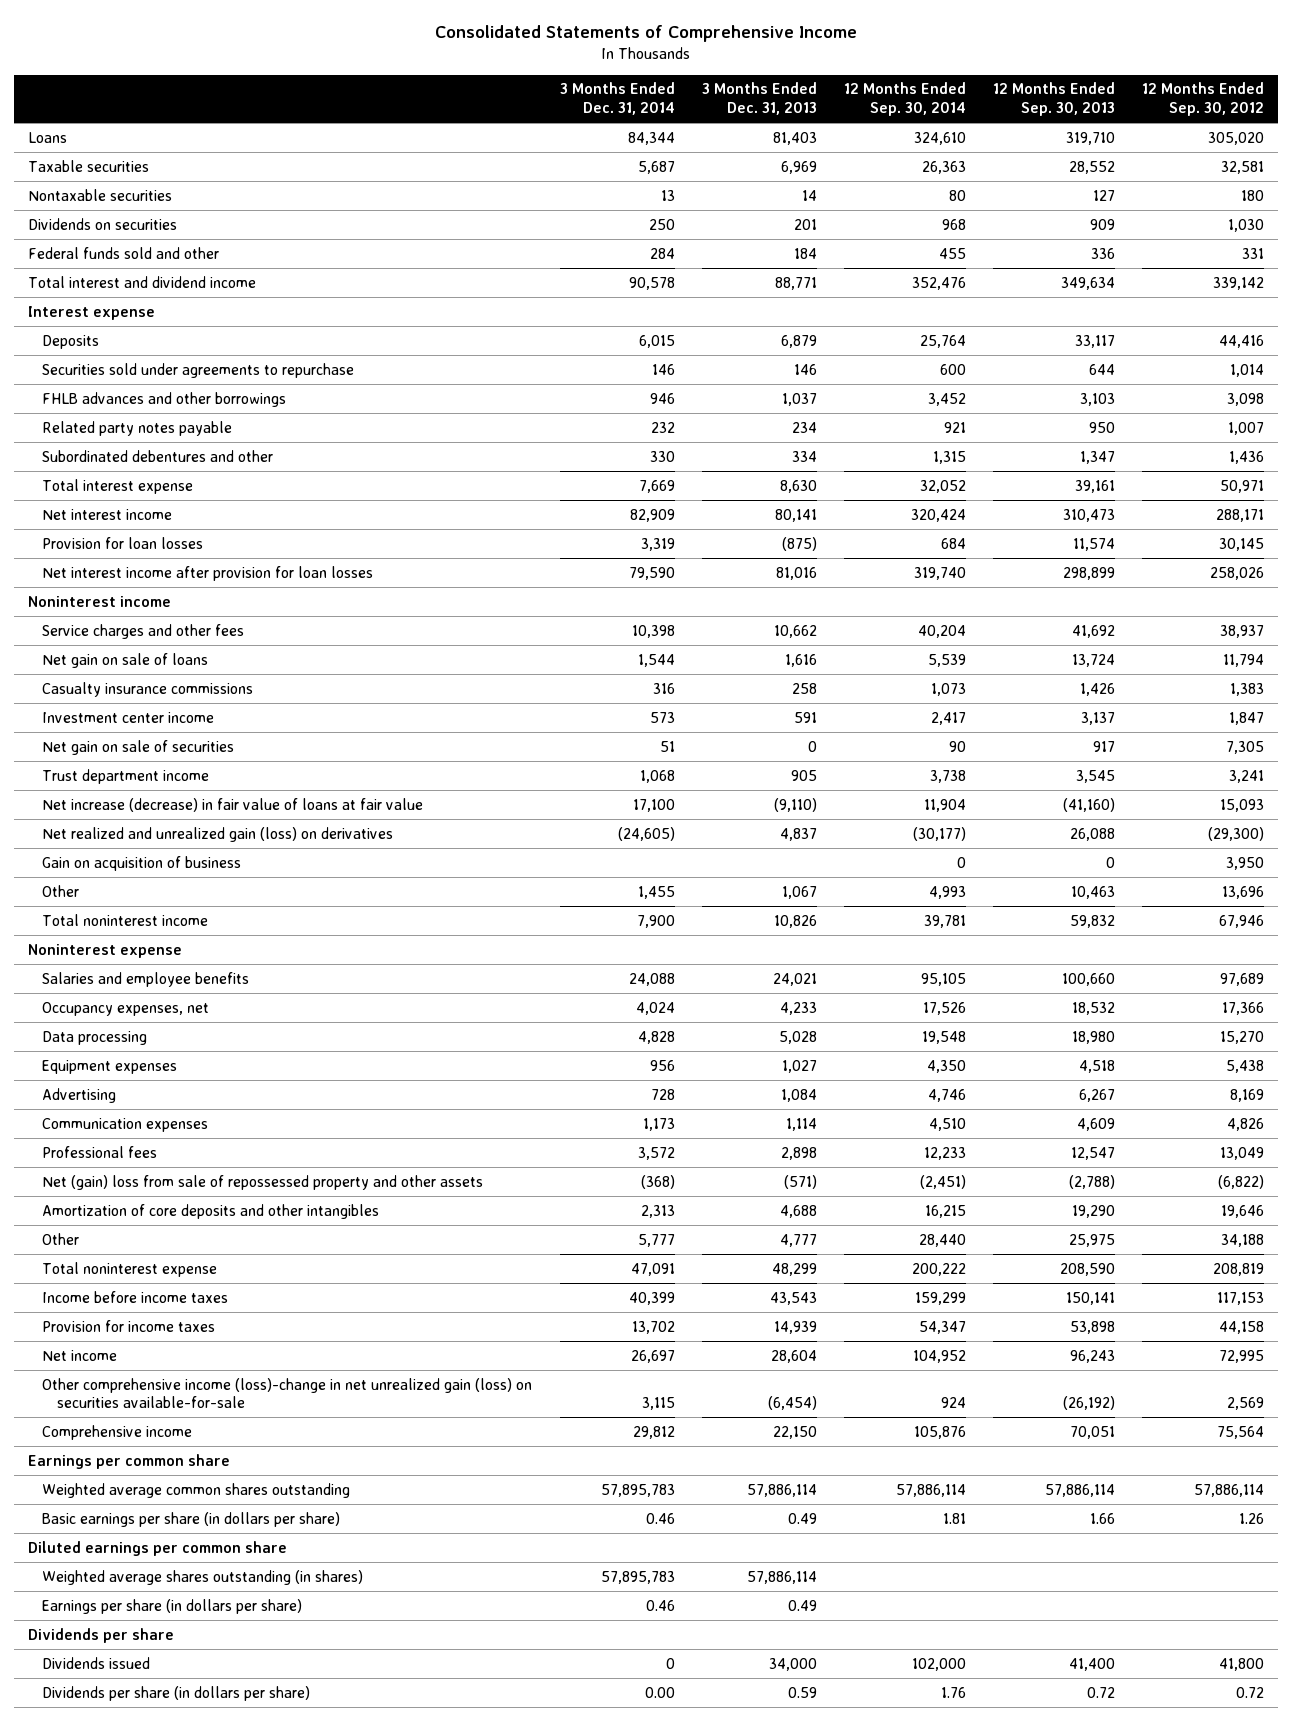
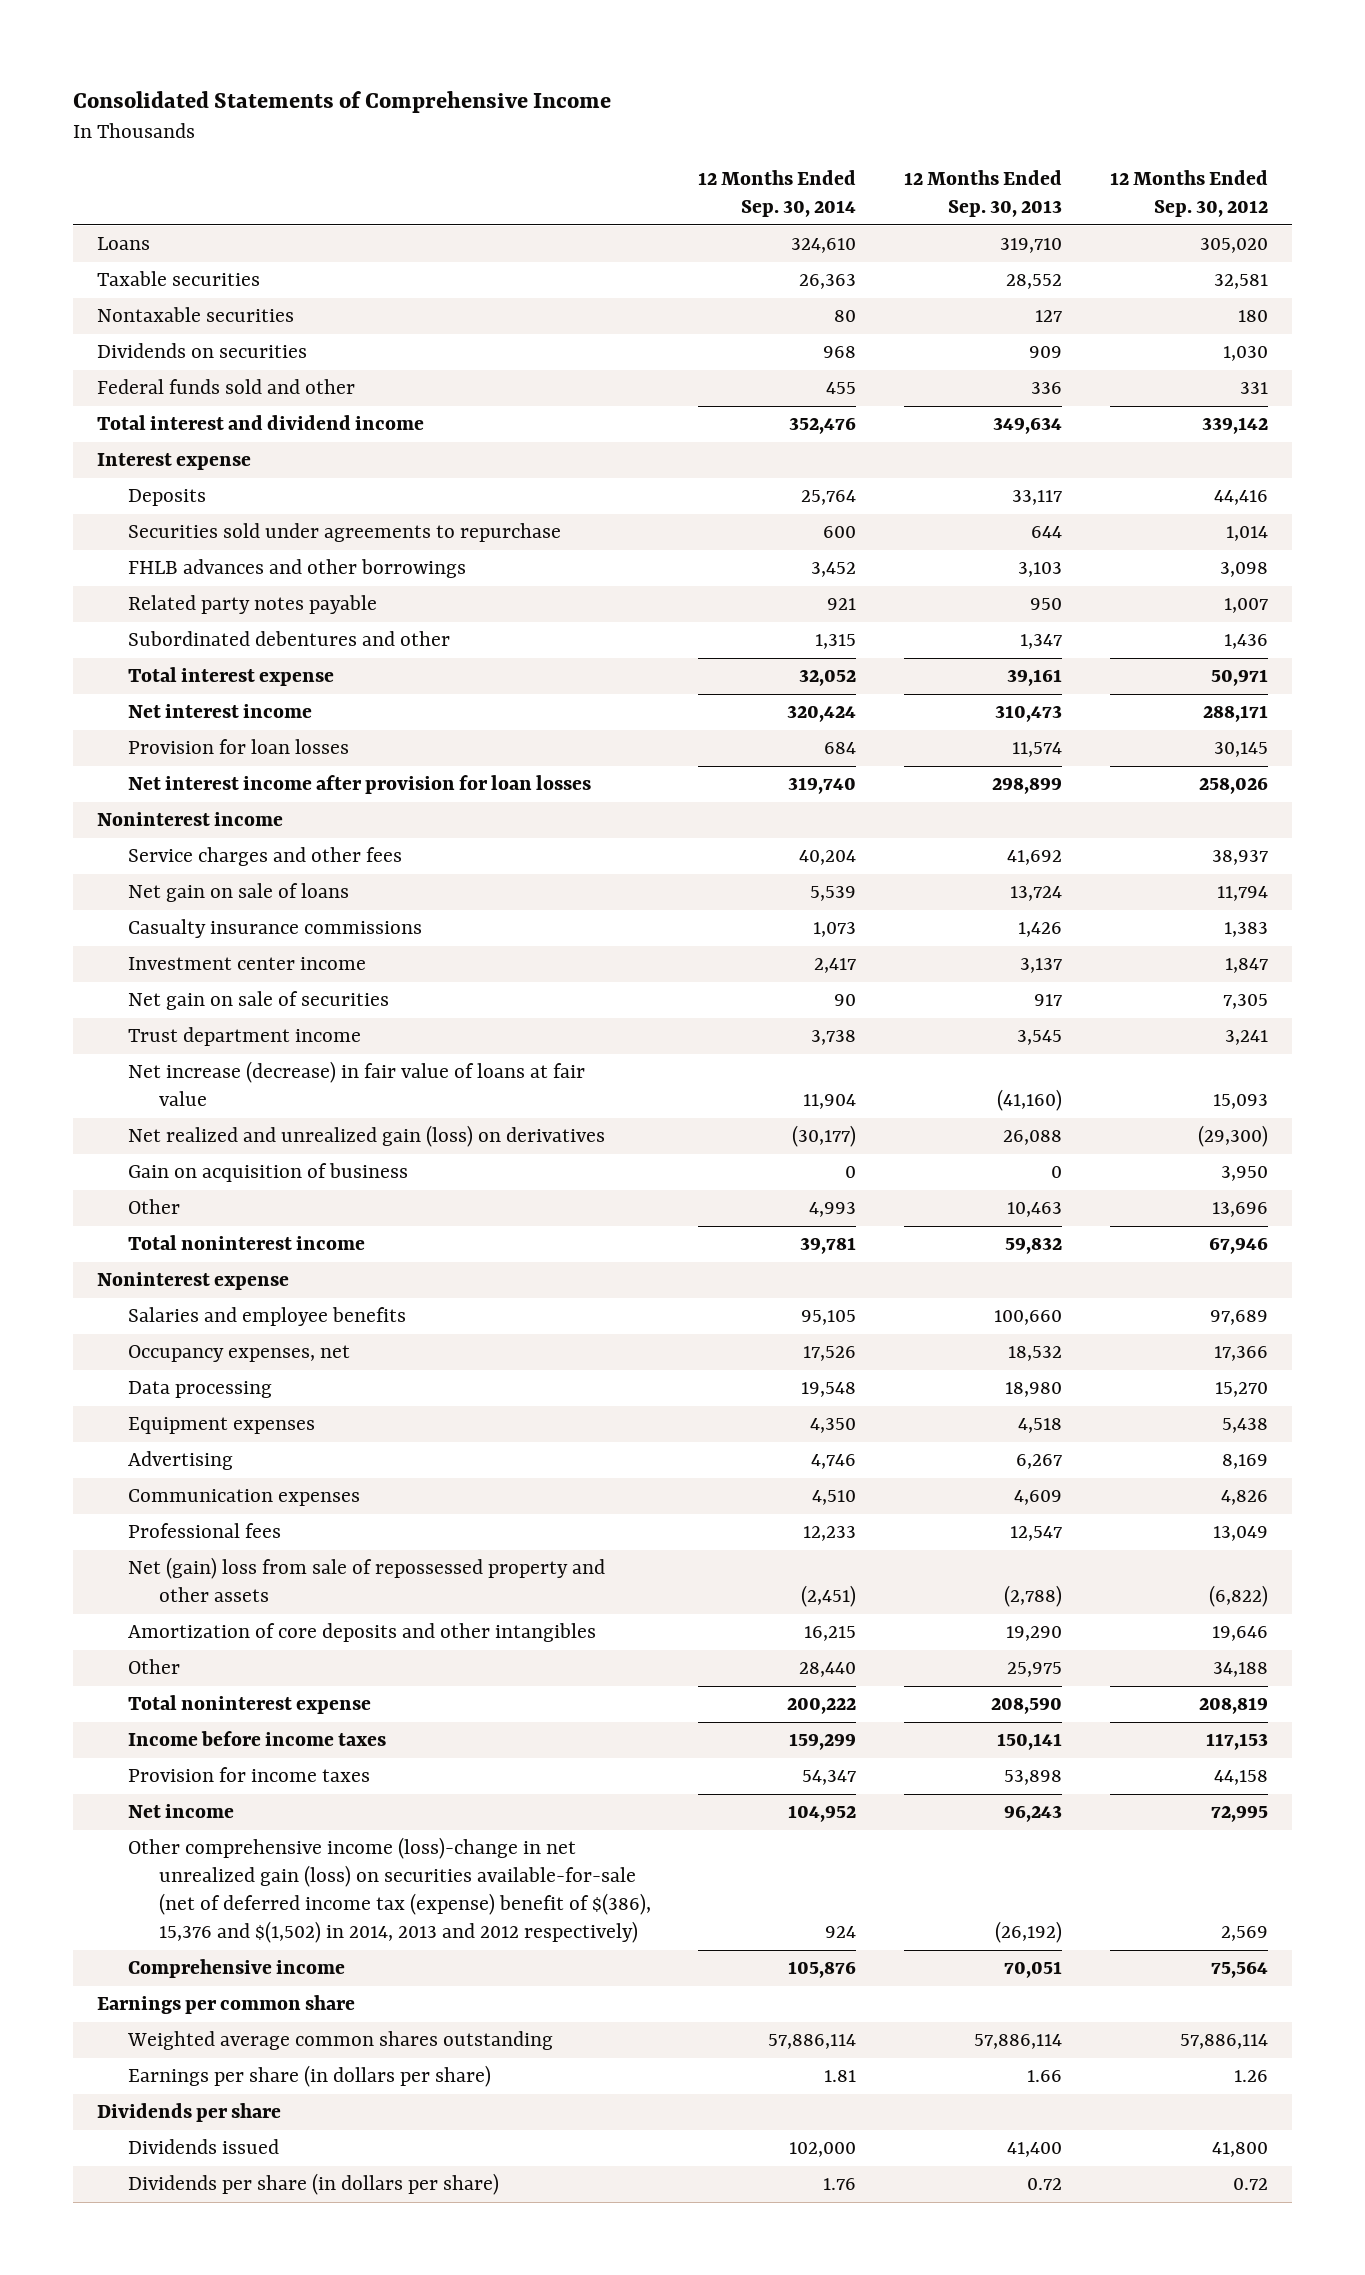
- | 3 Months Ended Dec. 31, 2014 | 3 Months Ended Dec. 31, 2013 | 12 Months Ended Sep. 30, 2014 | 12 Months Ended Sep. 30, 2013 | 12 Months Ended Sep. 30, 2012
+ | 12 Months Ended Sep. 30, 2014 | 12 Months Ended Sep. 30, 2013 | 12 Months Ended Sep. 30, 2012
- Other comprehensive income (loss)-change in net unrealized gain (loss) on securities available-for-sale | 3,115 | (6,454) | 924 | (26,192) | 2,569
+ Other comprehensive income (loss)-change in net unrealized gain (loss) on securities available-for-sale (net of deferred income tax (expense) benefit of $(386), 15,376 and $(1,502) in 2014, 2013 and 2012 respectively) | 924 | (26,192) | 2,569
- Basic earnings per share (in dollars per share) | 0.46 | 0.49 | 1.81 | 1.66 | 1.26
- Diluted earnings per common share
- Weighted average shares outstanding (in shares) | 57,895,783 | 57,886,114 | | |
- Earnings per share (in dollars per share) | 0.46 | 0.49 | | |
+ Earnings per share (in dollars per share) | 1.81 | 1.66 | 1.26

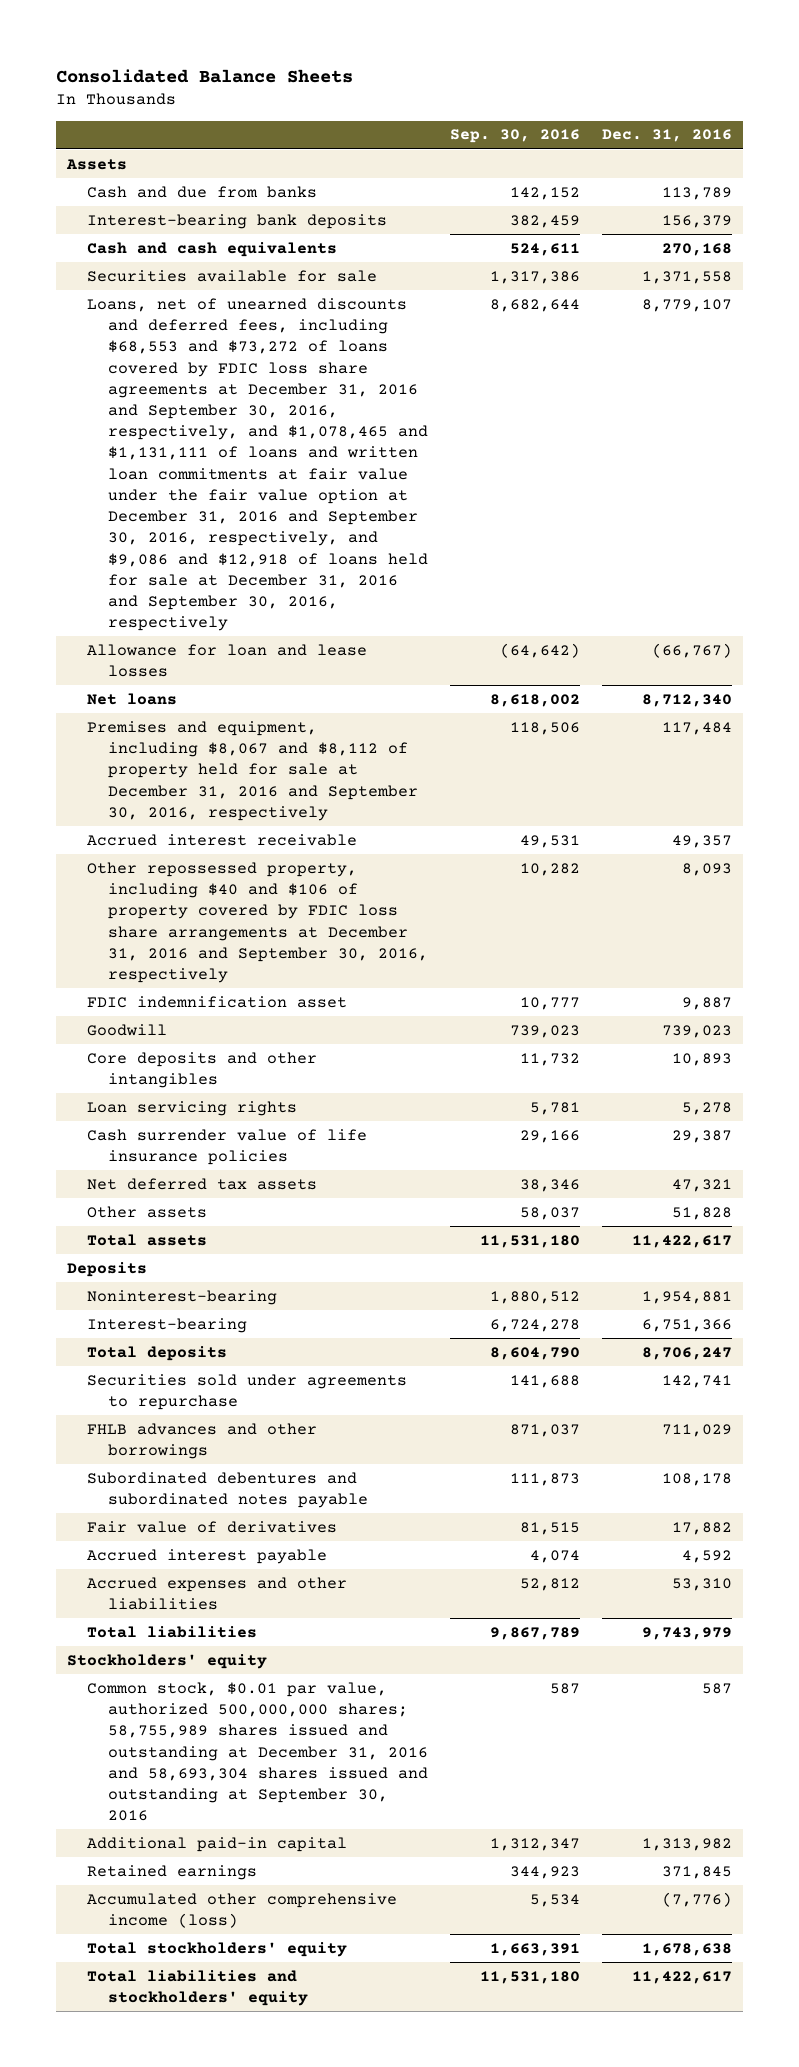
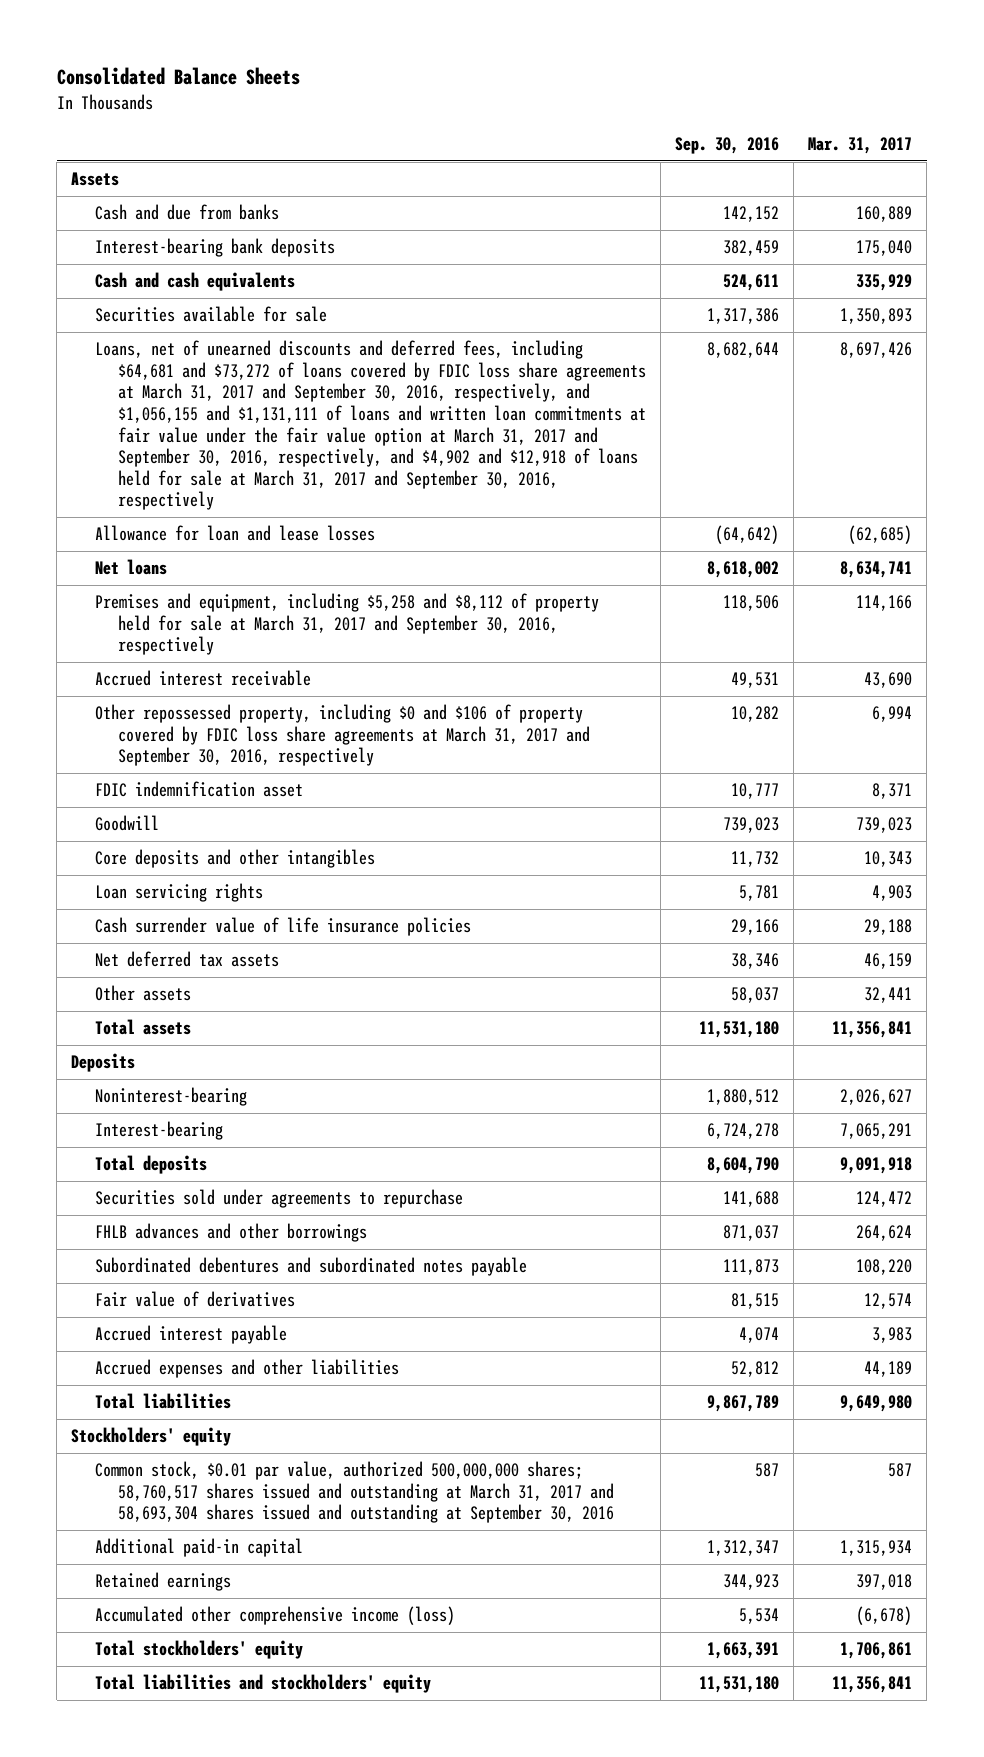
- | Sep. 30, 2016 | Dec. 31, 2016
+ | Sep. 30, 2016 | Mar. 31, 2017
- Loans, net of unearned discounts and deferred fees, including $68,553 and $73,272 of loans covered by FDIC loss share agreements at December 31, 2016 and September 30, 2016, respectively, and $1,078,465 and $1,131,111 of loans and written loan commitments at fair value under the fair value option at December 31, 2016 and September 30, 2016, respectively, and $9,086 and $12,918 of loans held for sale at December 31, 2016 and September 30, 2016, respectively | 8,682,644 | 8,779,107
+ Loans, net of unearned discounts and deferred fees, including $64,681 and $73,272 of loans covered by FDIC loss share agreements at March 31, 2017 and September 30, 2016, respectively, and $1,056,155 and $1,131,111 of loans and written loan commitments at fair value under the fair value option at March 31, 2017 and September 30, 2016, respectively, and $4,902 and $12,918 of loans held for sale at March 31, 2017 and September 30, 2016, respectively | 8,682,644 | 8,697,426
- Premises and equipment, including $8,067 and $8,112 of property held for sale at December 31, 2016 and September 30, 2016, respectively | 118,506 | 117,484
+ Premises and equipment, including $5,258 and $8,112 of property held for sale at March 31, 2017 and September 30, 2016, respectively | 118,506 | 114,166
- Other repossessed property, including $40 and $106 of property covered by FDIC loss share arrangements at December 31, 2016 and September 30, 2016, respectively | 10,282 | 8,093
+ Other repossessed property, including $0 and $106 of property covered by FDIC loss share agreements at March 31, 2017 and September 30, 2016, respectively | 10,282 | 6,994
- Common stock, $0.01 par value, authorized 500,000,000 shares; 58,755,989 shares issued and outstanding at December 31, 2016 and 58,693,304 shares issued and outstanding at September 30, 2016 | 587 | 587
+ Common stock, $0.01 par value, authorized 500,000,000 shares; 58,760,517 shares issued and outstanding at March 31, 2017 and 58,693,304 shares issued and outstanding at September 30, 2016 | 587 | 587

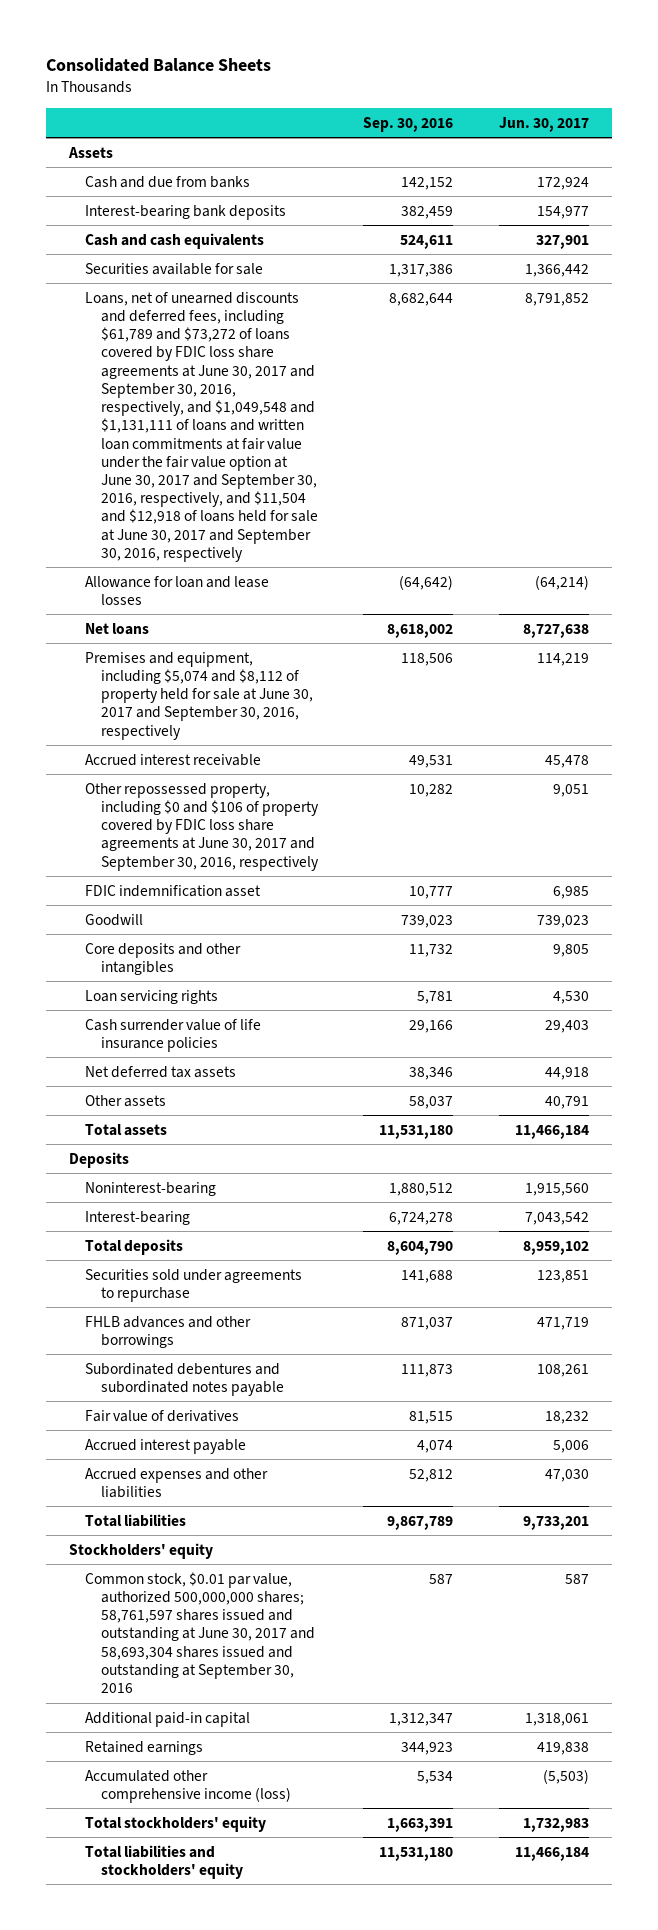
- | Sep. 30, 2016 | Mar. 31, 2017
+ | Sep. 30, 2016 | Jun. 30, 2017
- Loans, net of unearned discounts and deferred fees, including $64,681 and $73,272 of loans covered by FDIC loss share agreements at March 31, 2017 and September 30, 2016, respectively, and $1,056,155 and $1,131,111 of loans and written loan commitments at fair value under the fair value option at March 31, 2017 and September 30, 2016, respectively, and $4,902 and $12,918 of loans held for sale at March 31, 2017 and September 30, 2016, respectively | 8,682,644 | 8,697,426
+ Loans, net of unearned discounts and deferred fees, including $61,789 and $73,272 of loans covered by FDIC loss share agreements at June 30, 2017 and September 30, 2016, respectively, and $1,049,548 and $1,131,111 of loans and written loan commitments at fair value under the fair value option at June 30, 2017 and September 30, 2016, respectively, and $11,504 and $12,918 of loans held for sale at June 30, 2017 and September 30, 2016, respectively | 8,682,644 | 8,791,852
- Premises and equipment, including $5,258 and $8,112 of property held for sale at March 31, 2017 and September 30, 2016, respectively | 118,506 | 114,166
+ Premises and equipment, including $5,074 and $8,112 of property held for sale at June 30, 2017 and September 30, 2016, respectively | 118,506 | 114,219
- Other repossessed property, including $0 and $106 of property covered by FDIC loss share agreements at March 31, 2017 and September 30, 2016, respectively | 10,282 | 6,994
+ Other repossessed property, including $0 and $106 of property covered by FDIC loss share agreements at June 30, 2017 and September 30, 2016, respectively | 10,282 | 9,051
- Common stock, $0.01 par value, authorized 500,000,000 shares; 58,760,517 shares issued and outstanding at March 31, 2017 and 58,693,304 shares issued and outstanding at September 30, 2016 | 587 | 587
+ Common stock, $0.01 par value, authorized 500,000,000 shares; 58,761,597 shares issued and outstanding at June 30, 2017 and 58,693,304 shares issued and outstanding at September 30, 2016 | 587 | 587

